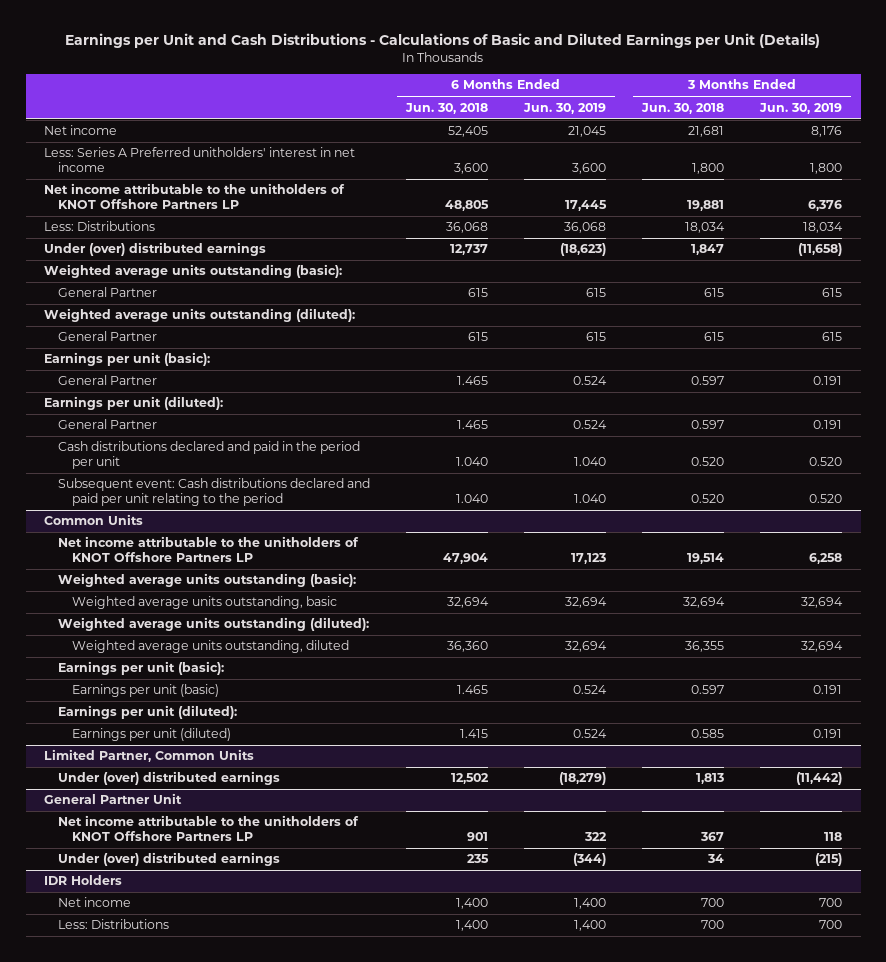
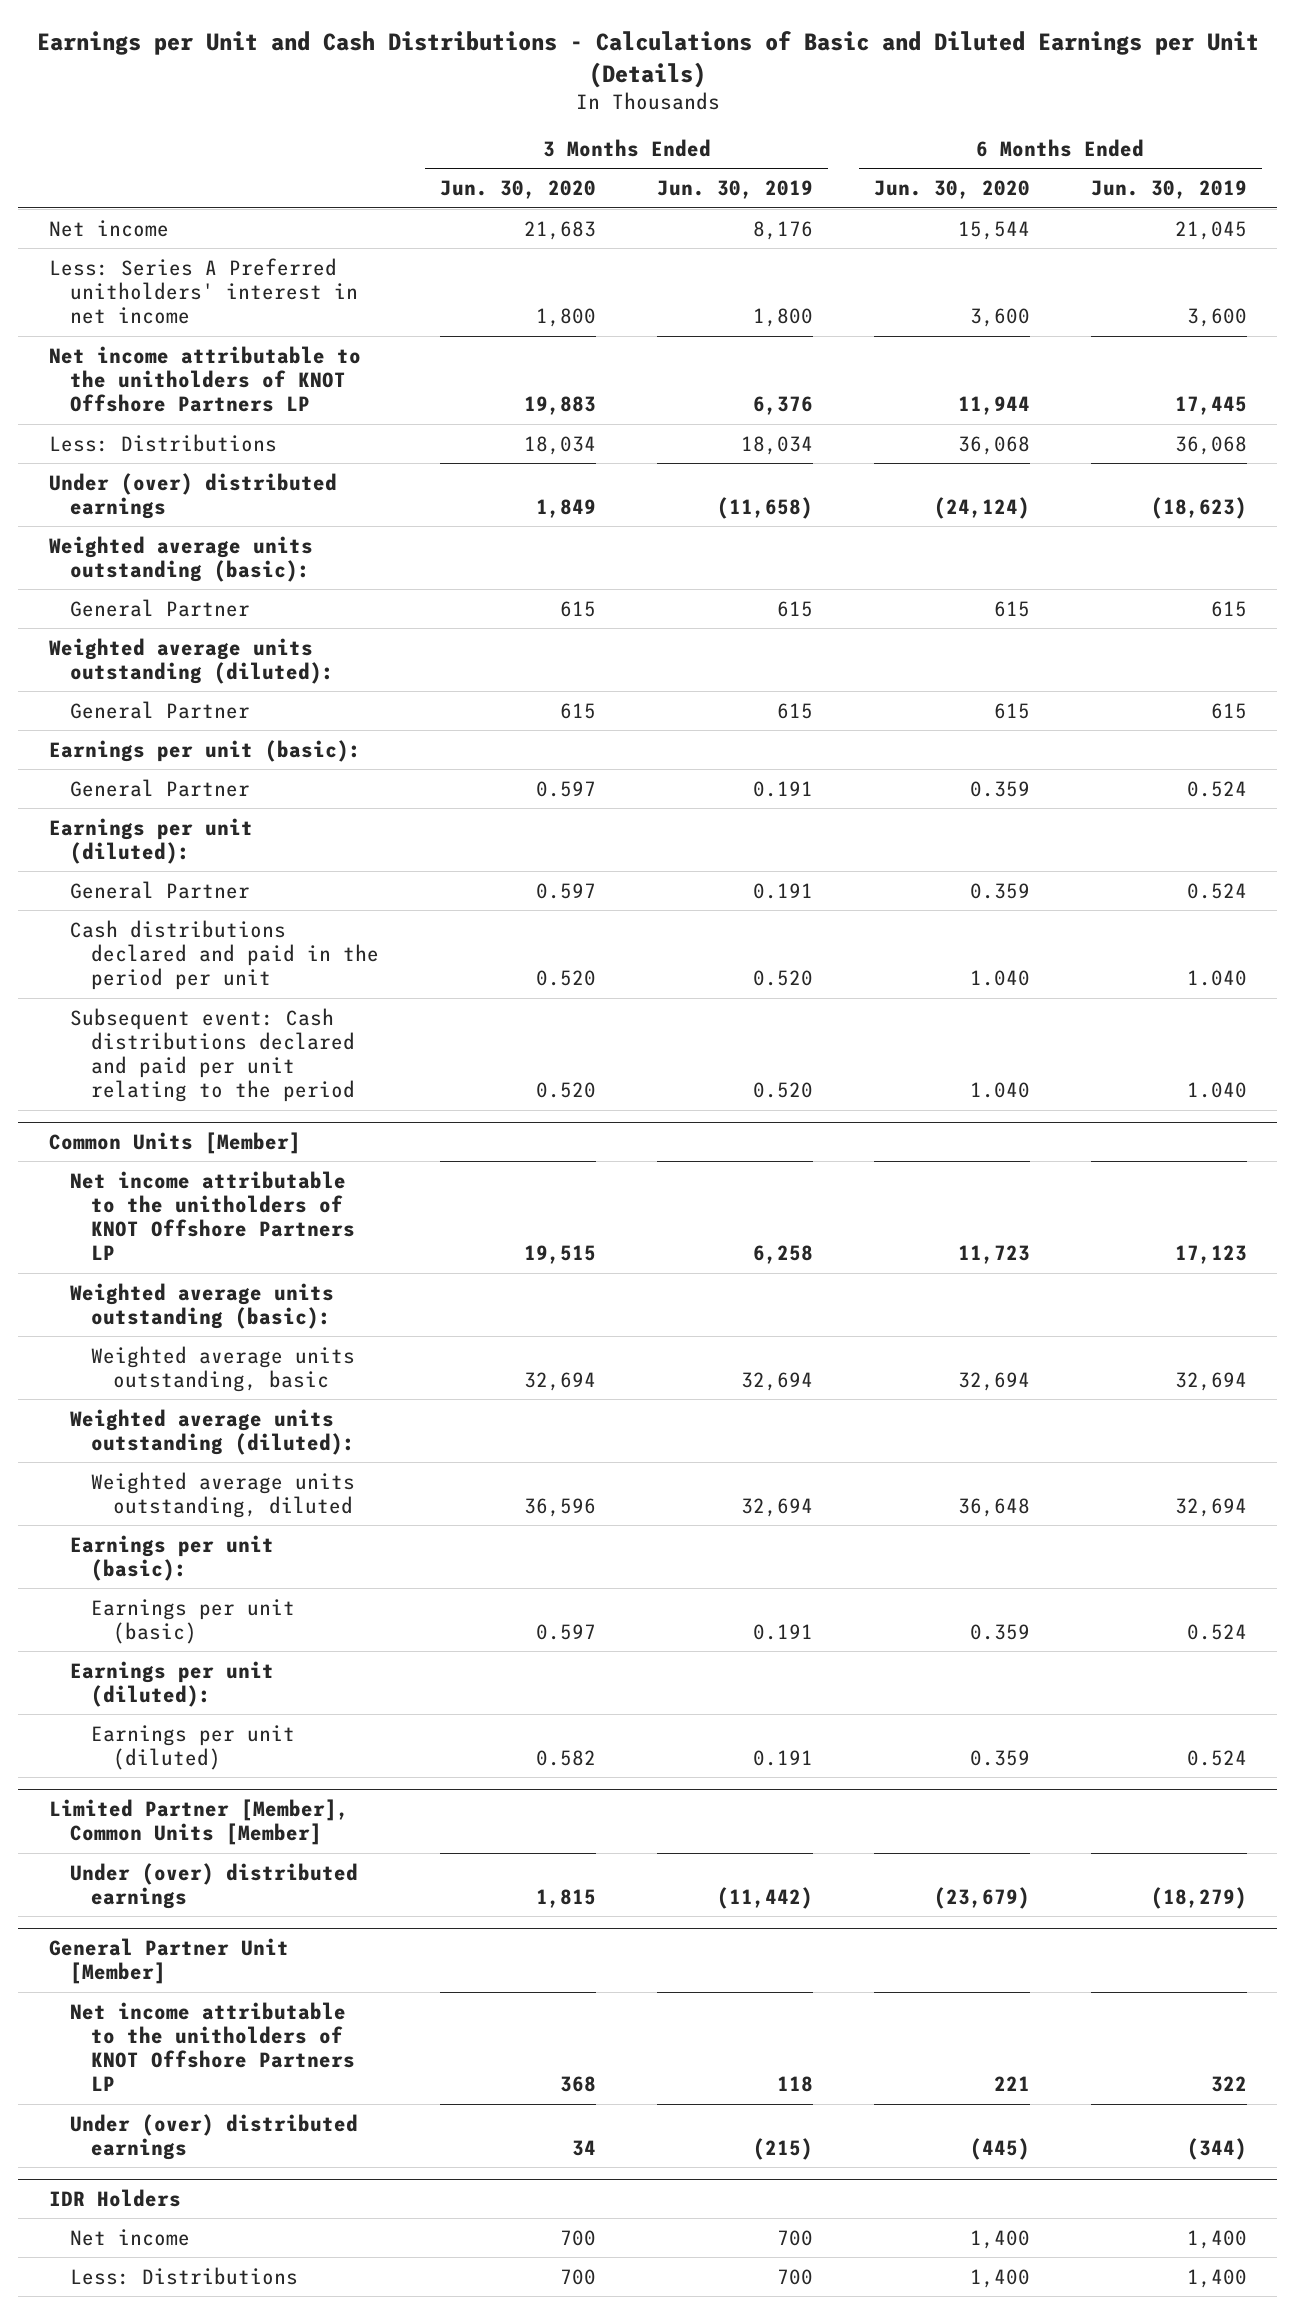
- | 6 Months Ended Jun. 30, 2018 | 6 Months Ended Jun. 30, 2019 | 3 Months Ended Jun. 30, 2018 | 3 Months Ended Jun. 30, 2019
+ | 3 Months Ended Jun. 30, 2020 | 3 Months Ended Jun. 30, 2019 | 6 Months Ended Jun. 30, 2020 | 6 Months Ended Jun. 30, 2019
- Common Units
+ Common Units [Member]
- Limited Partner, Common Units
+ Limited Partner [Member], Common Units [Member]
- General Partner Unit
+ General Partner Unit [Member]

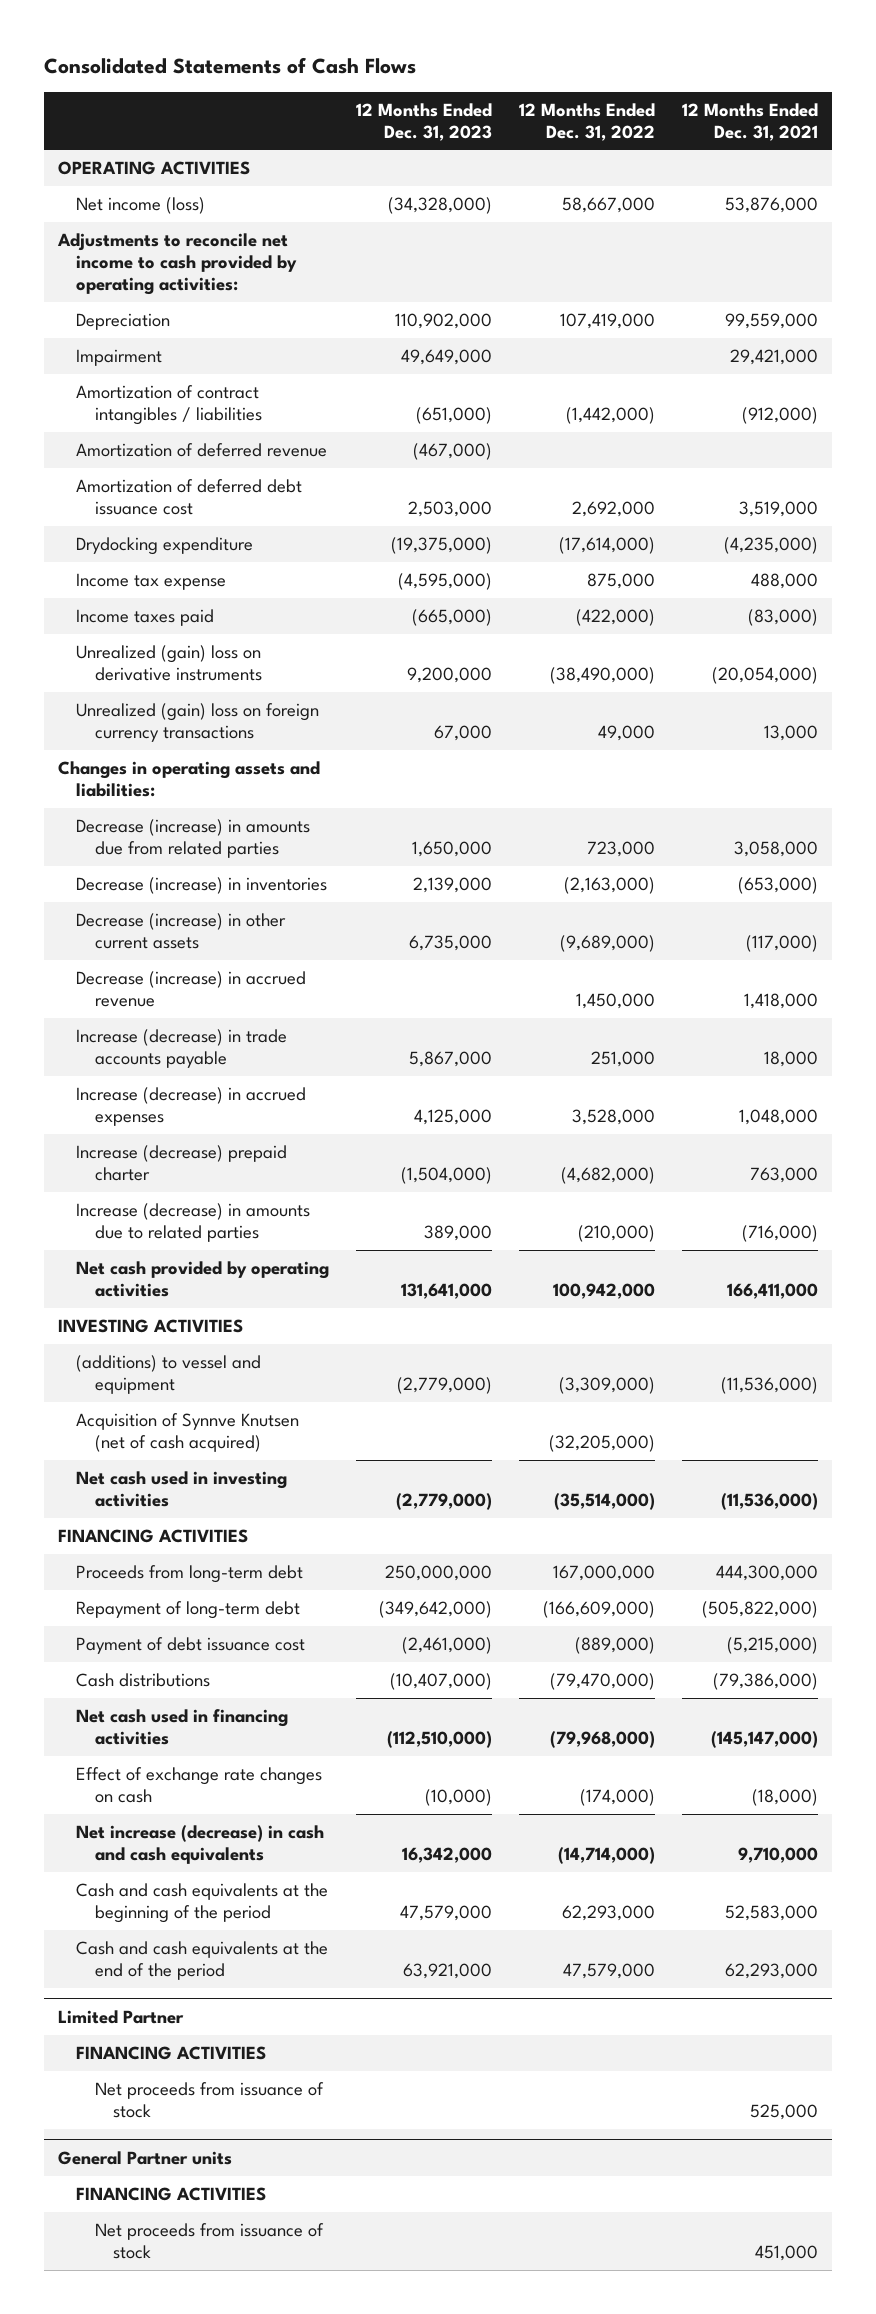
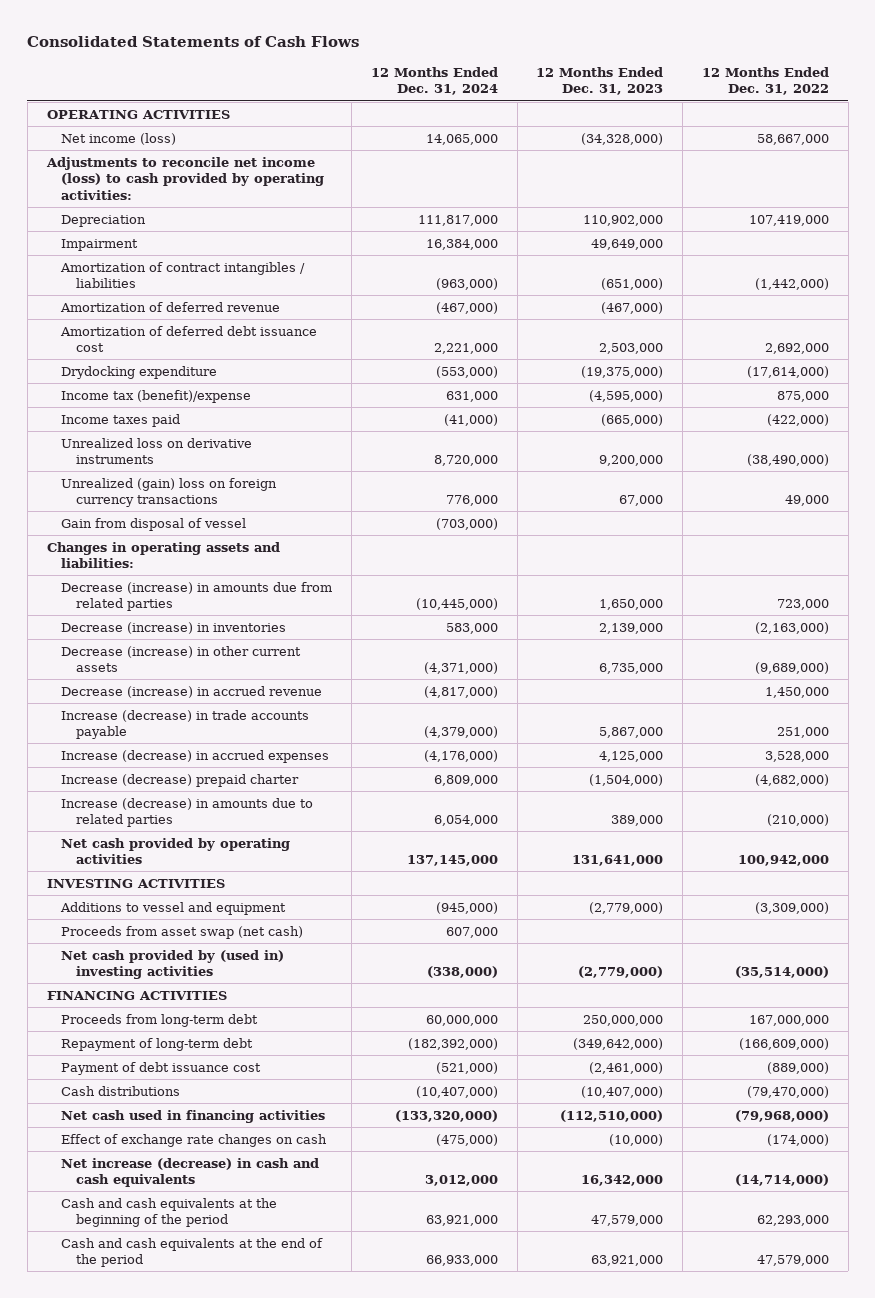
- | 12 Months Ended Dec. 31, 2023 | 12 Months Ended Dec. 31, 2022 | 12 Months Ended Dec. 31, 2021
+ | 12 Months Ended Dec. 31, 2024 | 12 Months Ended Dec. 31, 2023 | 12 Months Ended Dec. 31, 2022
- Adjustments to reconcile net income to cash provided by operating activities:
+ Adjustments to reconcile net income (loss) to cash provided by operating activities:
- Income tax expense | (4,595,000) | 875,000 | 488,000
+ Income tax (benefit)/expense | 631,000 | (4,595,000) | 875,000
- Unrealized (gain) loss on derivative instruments | 9,200,000 | (38,490,000) | (20,054,000)
+ Unrealized loss on derivative instruments | 8,720,000 | 9,200,000 | (38,490,000)
+ Gain from disposal of vessel | (703,000) | |
- (additions) to vessel and equipment | (2,779,000) | (3,309,000) | (11,536,000)
- Acquisition of Synnve Knutsen (net of cash acquired) | | (32,205,000) |
- Net cash used in investing activities | (2,779,000) | (35,514,000) | (11,536,000)
+ Additions to vessel and equipment | (945,000) | (2,779,000) | (3,309,000)
+ Proceeds from asset swap (net cash) | 607,000 | |
+ Net cash provided by (used in) investing activities | (338,000) | (2,779,000) | (35,514,000)
- Limited Partner
- FINANCING ACTIVITIES
- Net proceeds from issuance of stock | | | 525,000
- General Partner units
- FINANCING ACTIVITIES
- Net proceeds from issuance of stock | | | 451,000

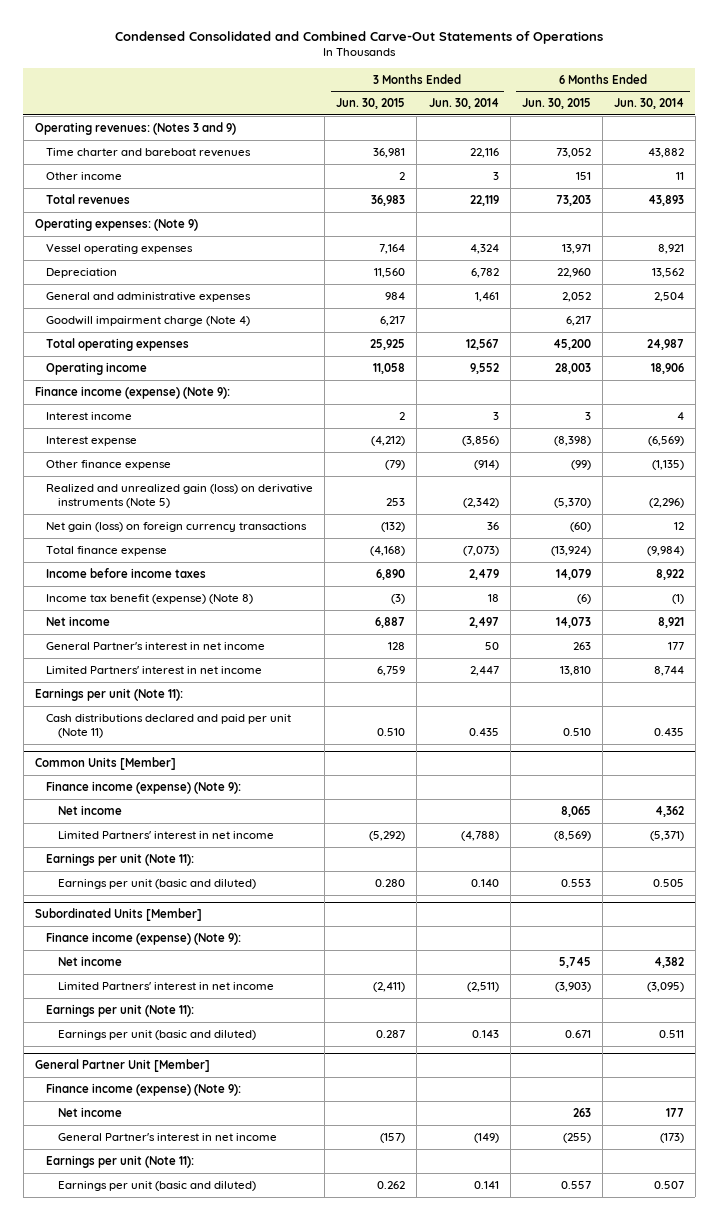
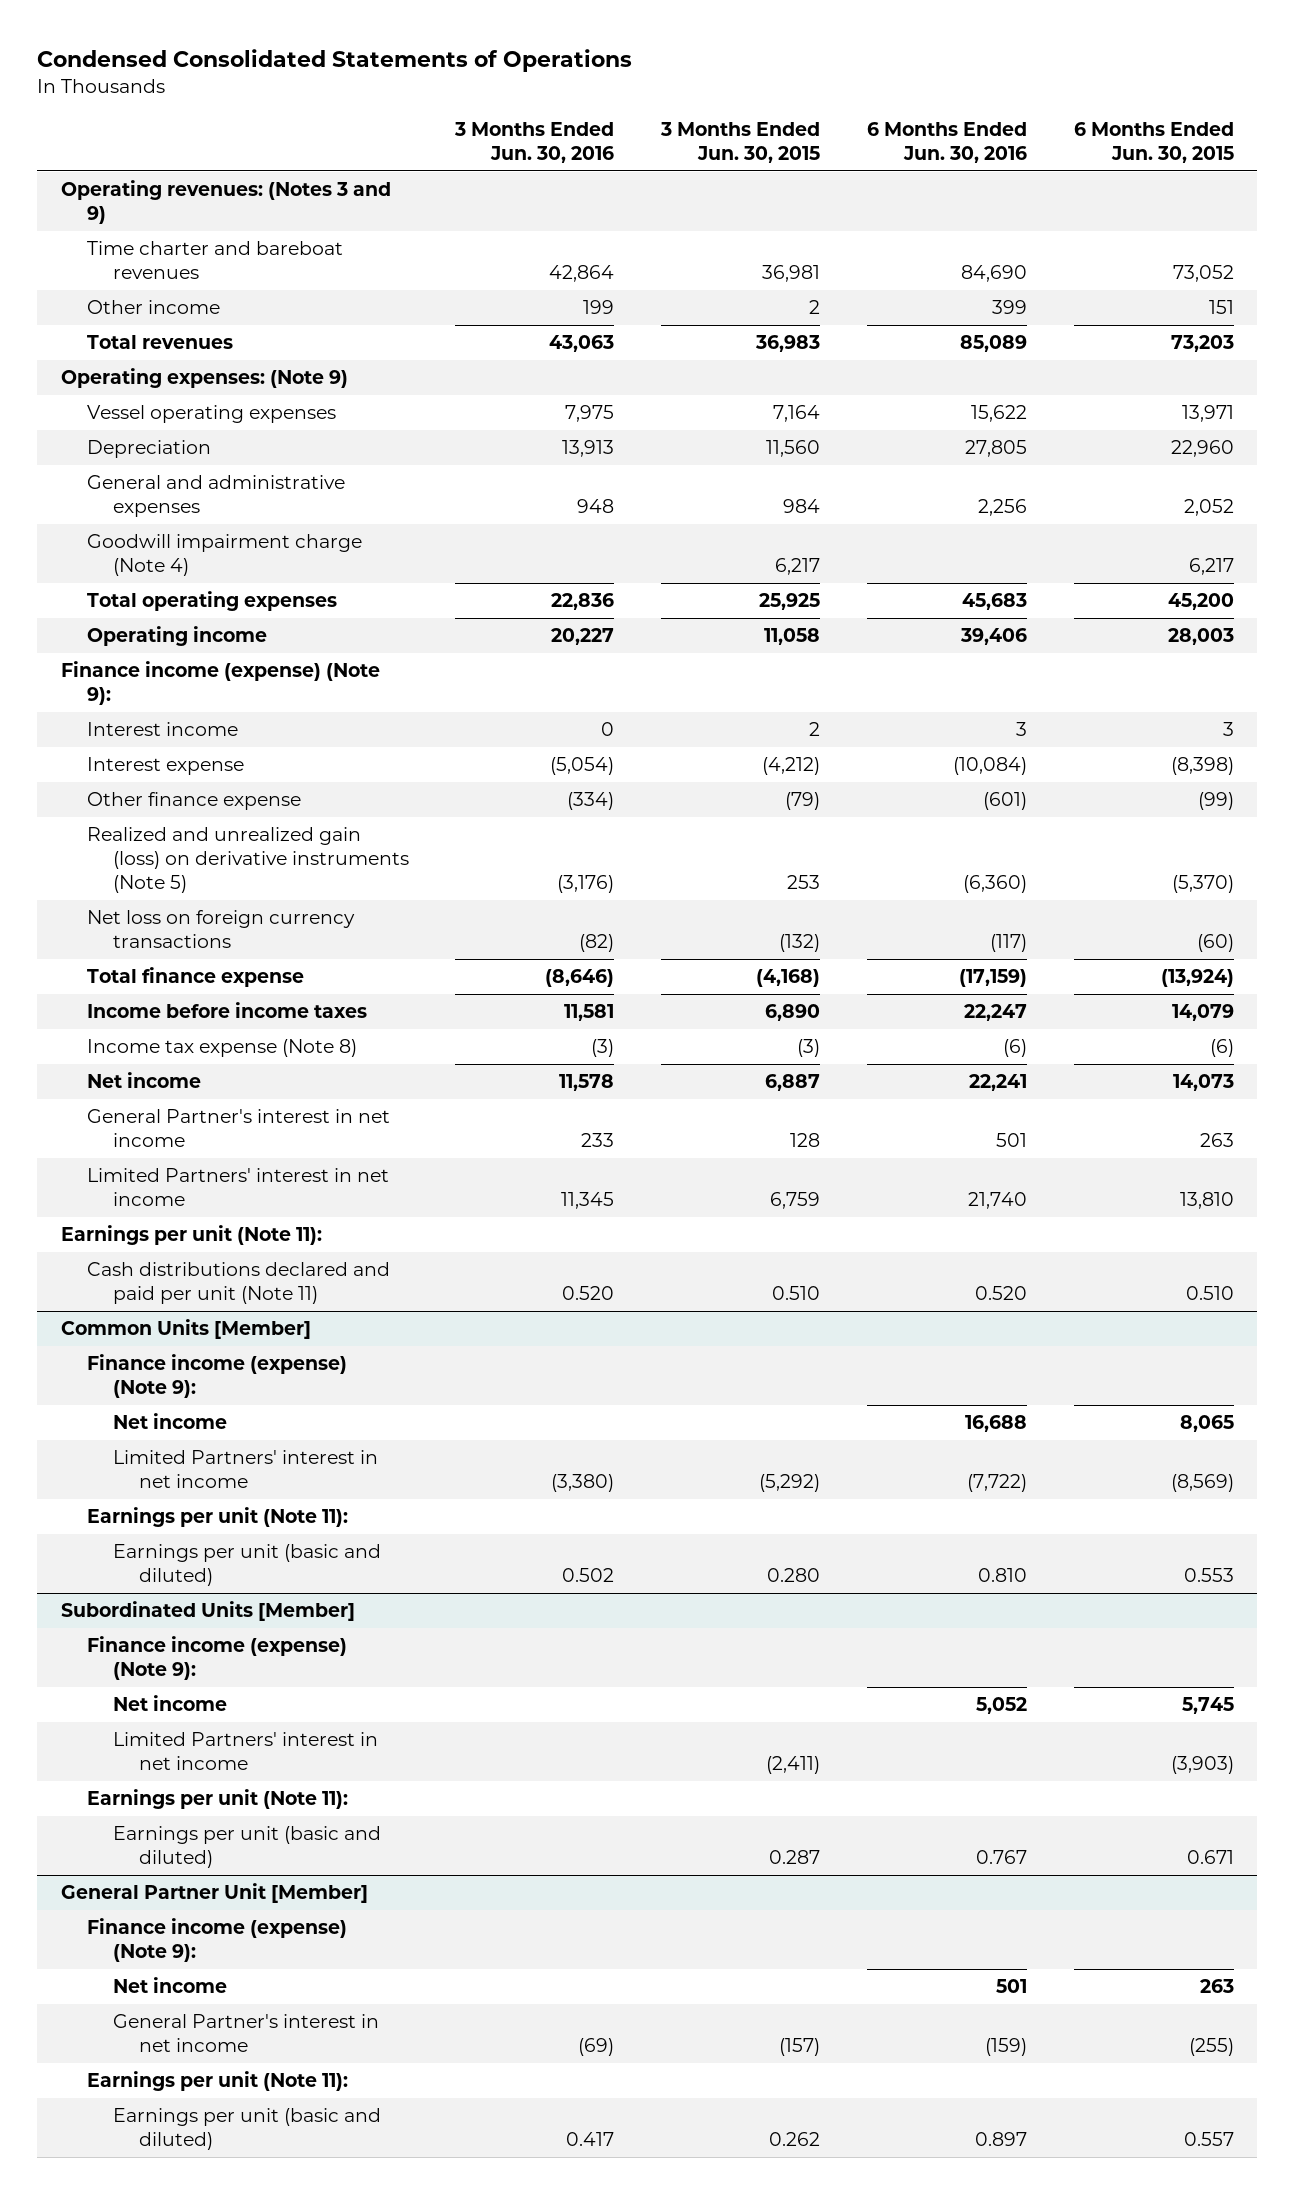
- Condensed Consolidated and Combined Carve-Out Statements of Operations
+ Condensed Consolidated Statements of Operations
- | 3 Months Ended Jun. 30, 2015 | 3 Months Ended Jun. 30, 2014 | 6 Months Ended Jun. 30, 2015 | 6 Months Ended Jun. 30, 2014
+ | 3 Months Ended Jun. 30, 2016 | 3 Months Ended Jun. 30, 2015 | 6 Months Ended Jun. 30, 2016 | 6 Months Ended Jun. 30, 2015
- Net gain (loss) on foreign currency transactions | (132) | 36 | (60) | 12
+ Net loss on foreign currency transactions | (82) | (132) | (117) | (60)
- Income tax benefit (expense) (Note 8) | (3) | 18 | (6) | (1)
+ Income tax expense (Note 8) | (3) | (3) | (6) | (6)

